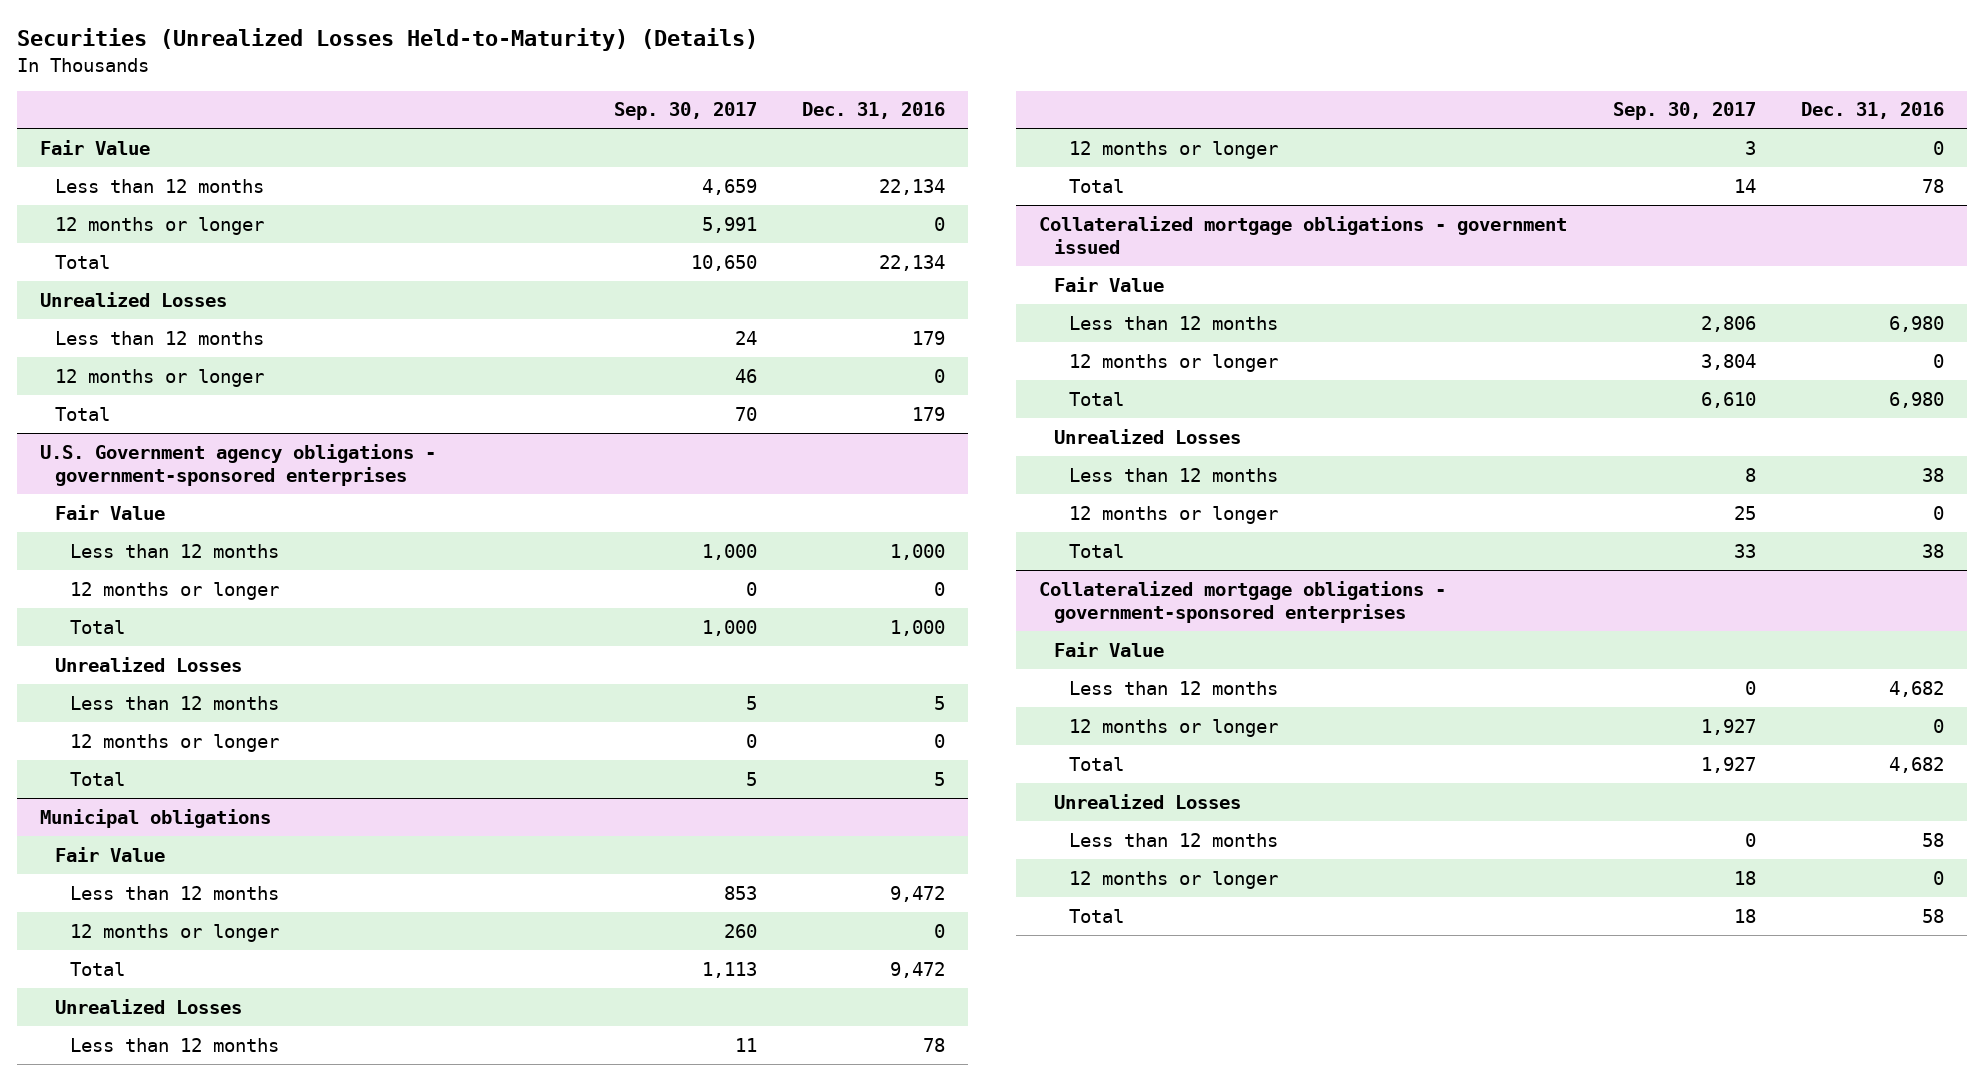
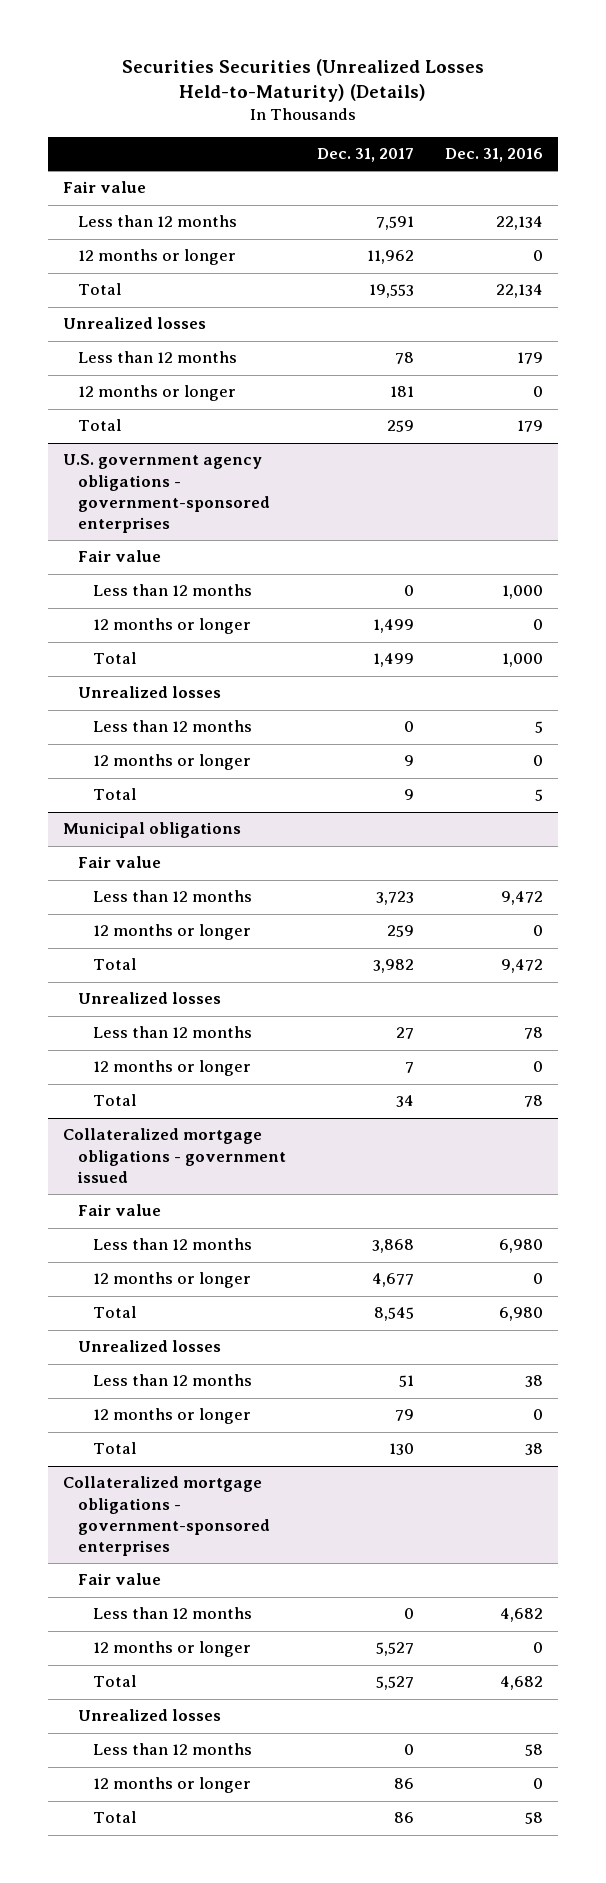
- Securities (Unrealized Losses Held-to-Maturity) (Details)
+ Securities Securities (Unrealized Losses Held-to-Maturity) (Details)
- | Sep. 30, 2017 | Dec. 31, 2016
+ | Dec. 31, 2017 | Dec. 31, 2016
- Fair Value
+ Fair value
- Unrealized Losses
+ Unrealized losses
- U.S. Government agency obligations - government-sponsored enterprises
- Fair Value
+ U.S. government agency obligations - government-sponsored enterprises
+ Fair value
- Unrealized Losses
+ Unrealized losses
@ Municipal obligations
- Fair Value
+ Fair value
- Unrealized Losses
+ Unrealized losses
@ Collateralized mortgage obligations - government issued
- Fair Value
+ Fair value
- Unrealized Losses
+ Unrealized losses
@ Collateralized mortgage obligations - government-sponsored enterprises
- Fair Value
+ Fair value
- Unrealized Losses
+ Unrealized losses

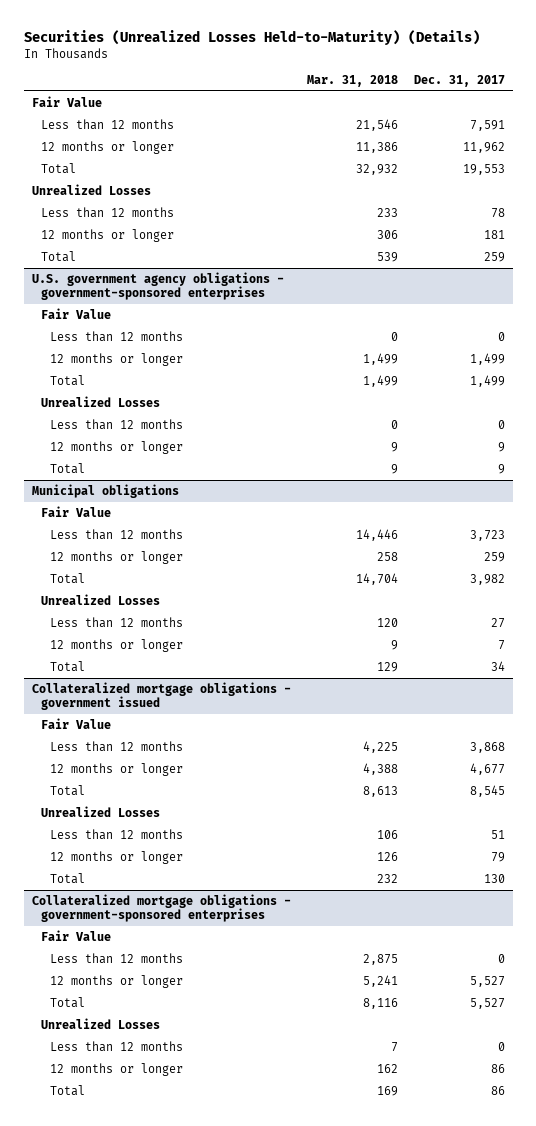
- Securities Securities (Unrealized Losses Held-to-Maturity) (Details)
+ Securities (Unrealized Losses Held-to-Maturity) (Details)
- | Dec. 31, 2017 | Dec. 31, 2016
+ | Mar. 31, 2018 | Dec. 31, 2017
- Fair value
+ Fair Value
- Unrealized losses
+ Unrealized Losses
@ U.S. government agency obligations - government-sponsored enterprises
- Fair value
+ Fair Value
- Unrealized losses
+ Unrealized Losses
@ Municipal obligations
- Fair value
+ Fair Value
- Unrealized losses
+ Unrealized Losses
@ Collateralized mortgage obligations - government issued
- Fair value
+ Fair Value
- Unrealized losses
+ Unrealized Losses
@ Collateralized mortgage obligations - government-sponsored enterprises
- Fair value
+ Fair Value
- Unrealized losses
+ Unrealized Losses

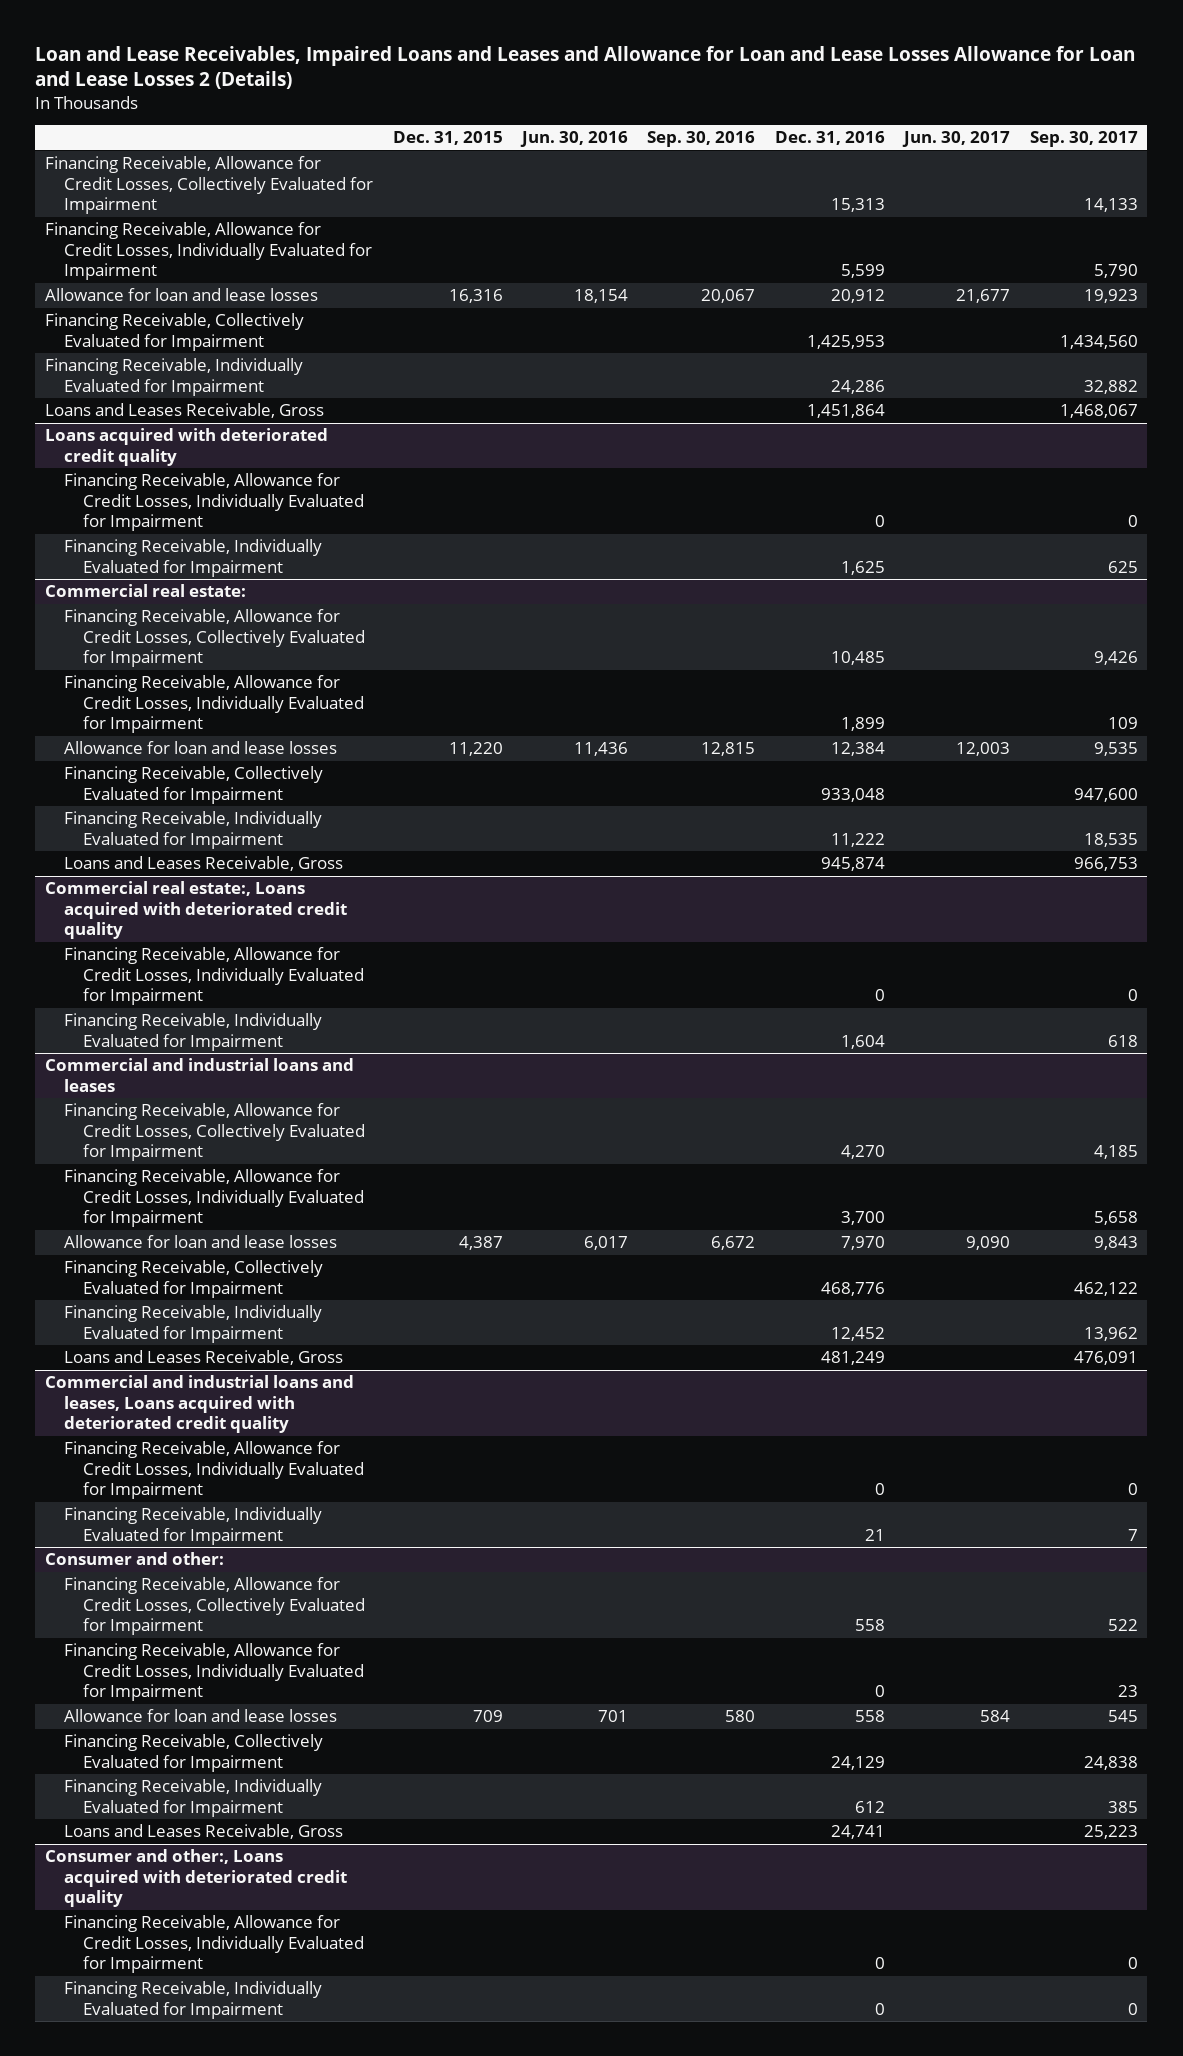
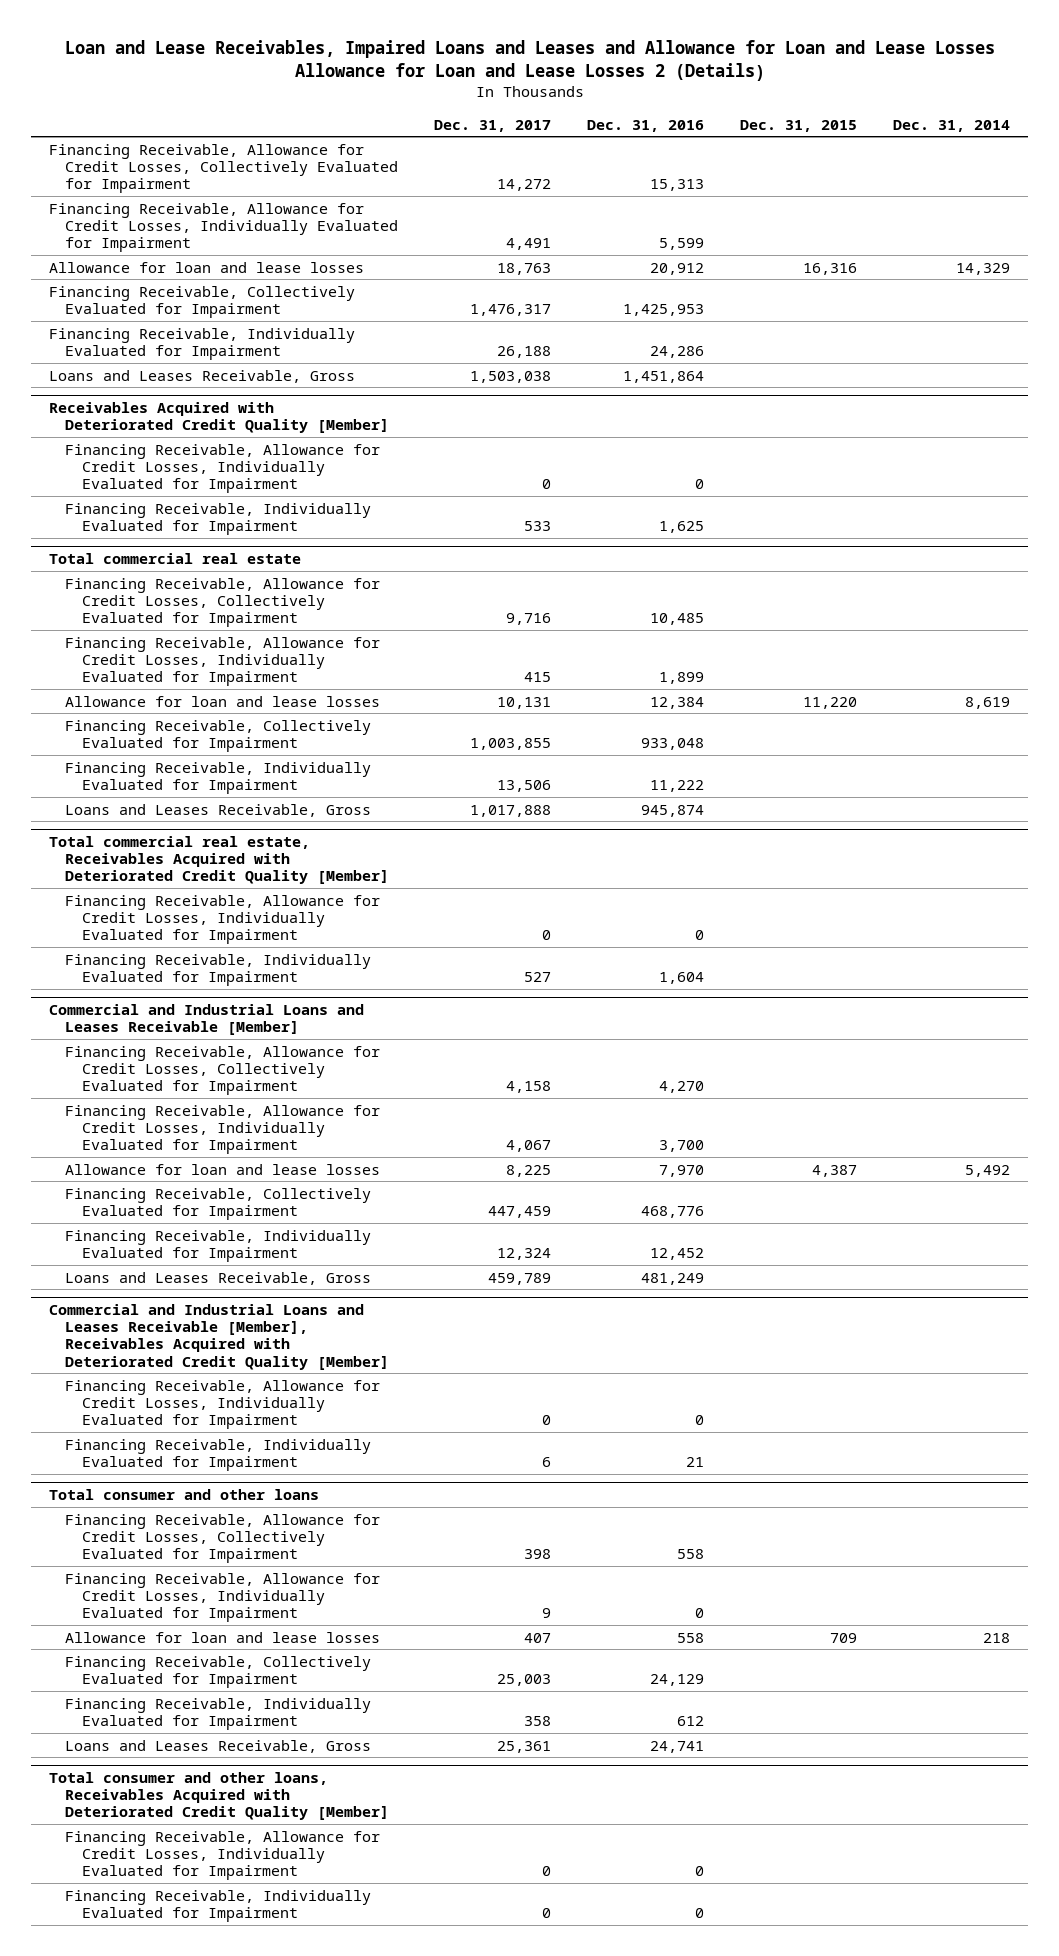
- | Dec. 31, 2015 | Jun. 30, 2016 | Sep. 30, 2016 | Dec. 31, 2016 | Jun. 30, 2017 | Sep. 30, 2017
+ | Dec. 31, 2017 | Dec. 31, 2016 | Dec. 31, 2015 | Dec. 31, 2014
- Loans acquired with deteriorated credit quality
+ Receivables Acquired with Deteriorated Credit Quality [Member]
- Commercial real estate:
+ Total commercial real estate
- Commercial real estate:, Loans acquired with deteriorated credit quality
+ Total commercial real estate, Receivables Acquired with Deteriorated Credit Quality [Member]
- Commercial and industrial loans and leases
+ Commercial and Industrial Loans and Leases Receivable [Member]
- Commercial and industrial loans and leases, Loans acquired with deteriorated credit quality
+ Commercial and Industrial Loans and Leases Receivable [Member], Receivables Acquired with Deteriorated Credit Quality [Member]
- Consumer and other:
+ Total consumer and other loans
- Consumer and other:, Loans acquired with deteriorated credit quality
+ Total consumer and other loans, Receivables Acquired with Deteriorated Credit Quality [Member]

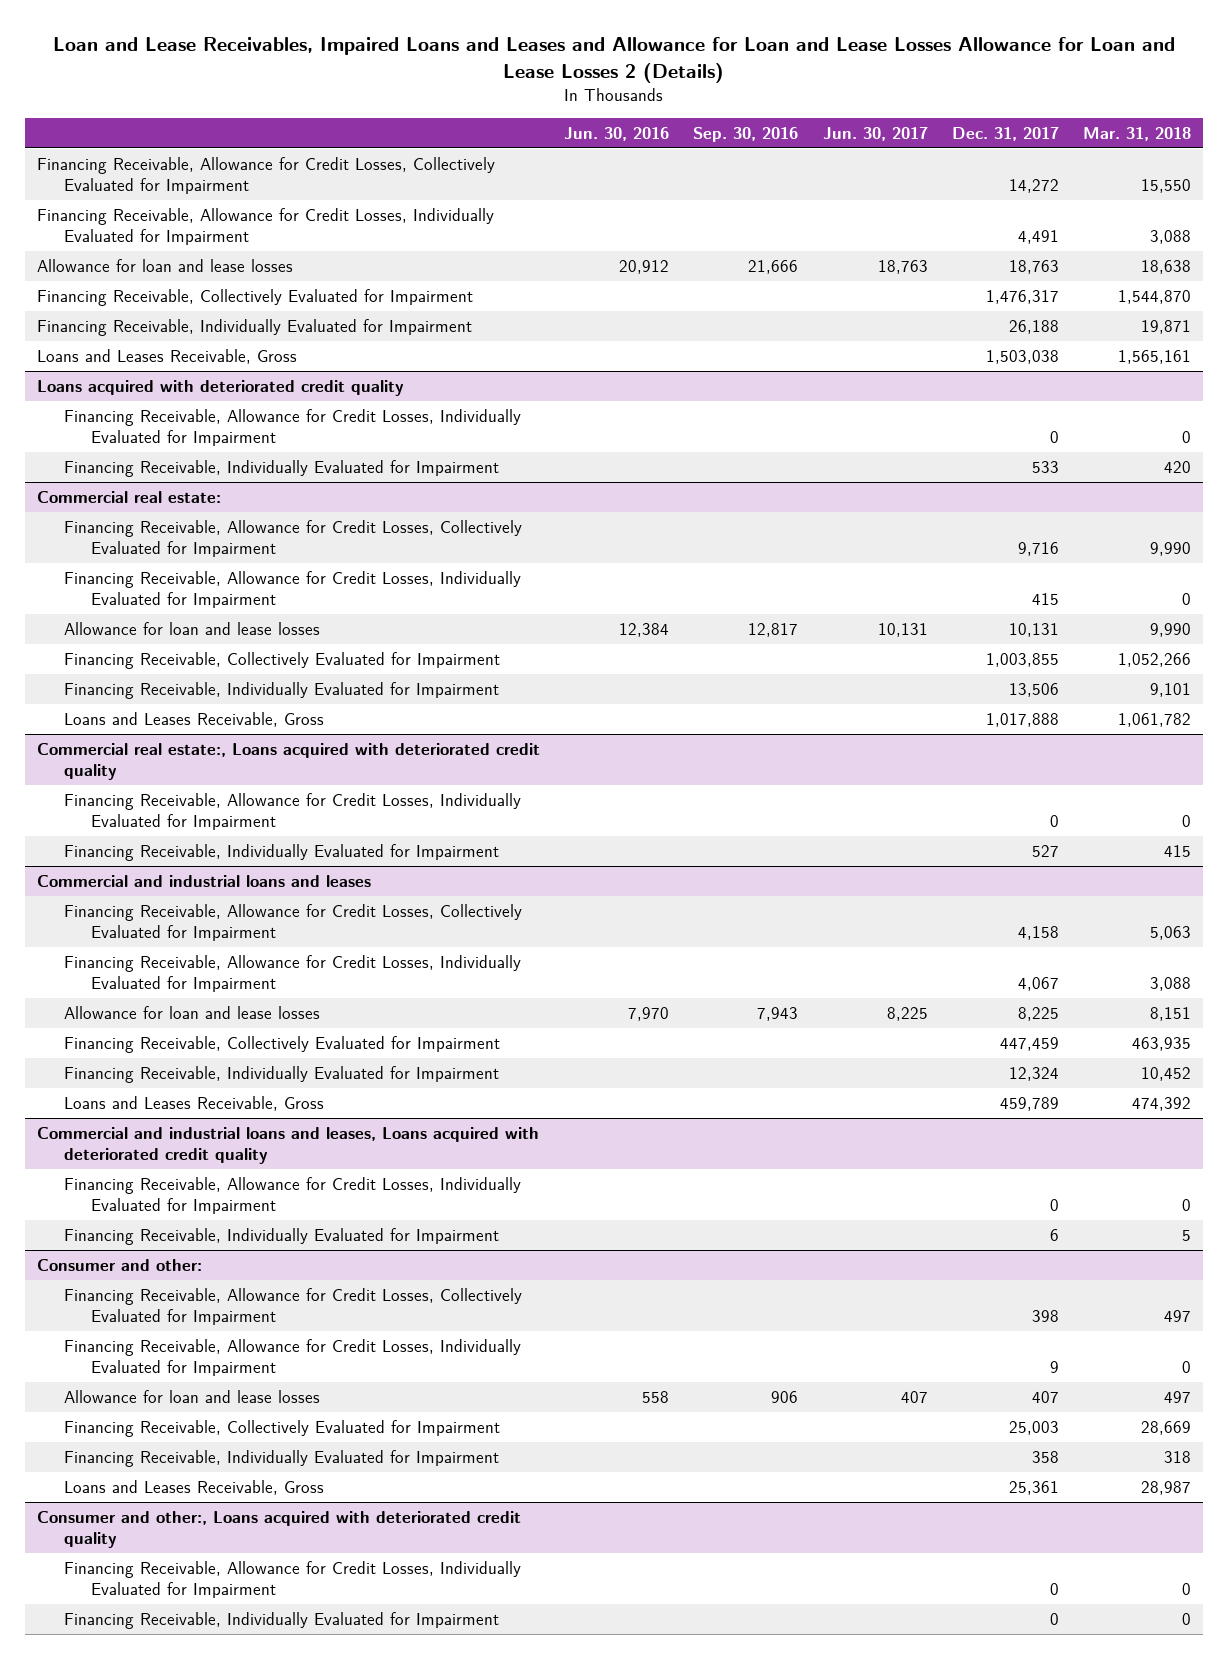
- | Dec. 31, 2017 | Dec. 31, 2016 | Dec. 31, 2015 | Dec. 31, 2014
+ | Jun. 30, 2016 | Sep. 30, 2016 | Jun. 30, 2017 | Dec. 31, 2017 | Mar. 31, 2018
- Receivables Acquired with Deteriorated Credit Quality [Member]
+ Loans acquired with deteriorated credit quality
- Total commercial real estate
+ Commercial real estate:
- Total commercial real estate, Receivables Acquired with Deteriorated Credit Quality [Member]
+ Commercial real estate:, Loans acquired with deteriorated credit quality
- Commercial and Industrial Loans and Leases Receivable [Member]
+ Commercial and industrial loans and leases
- Commercial and Industrial Loans and Leases Receivable [Member], Receivables Acquired with Deteriorated Credit Quality [Member]
+ Commercial and industrial loans and leases, Loans acquired with deteriorated credit quality
- Total consumer and other loans
+ Consumer and other:
- Total consumer and other loans, Receivables Acquired with Deteriorated Credit Quality [Member]
+ Consumer and other:, Loans acquired with deteriorated credit quality

